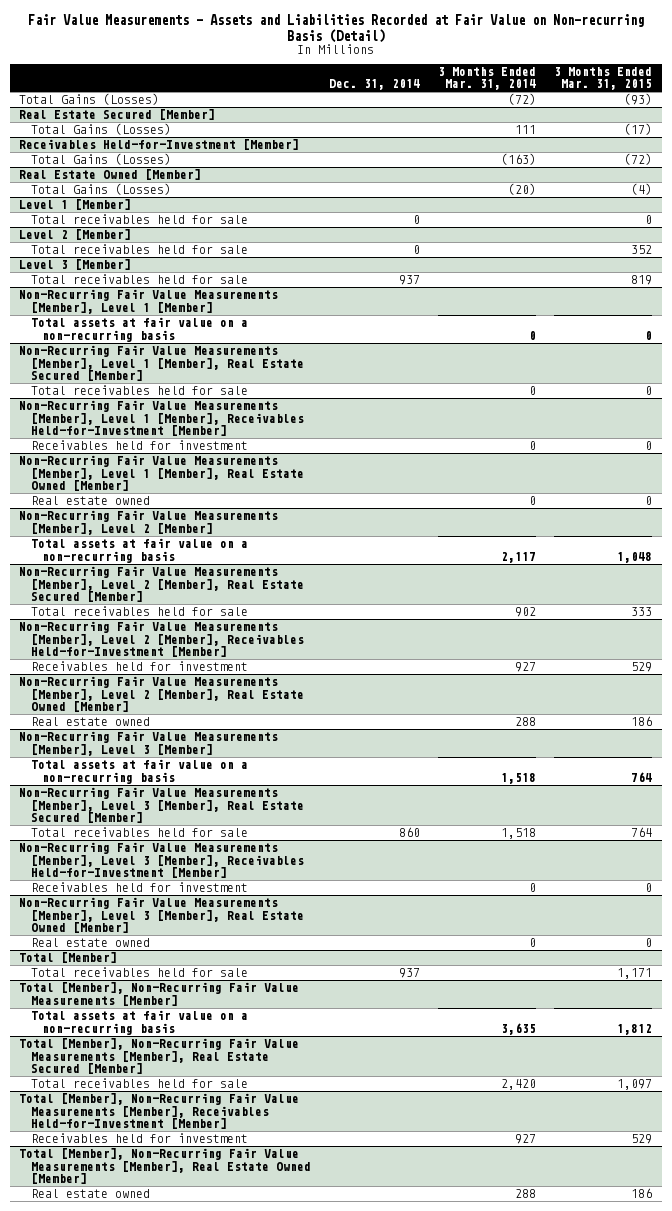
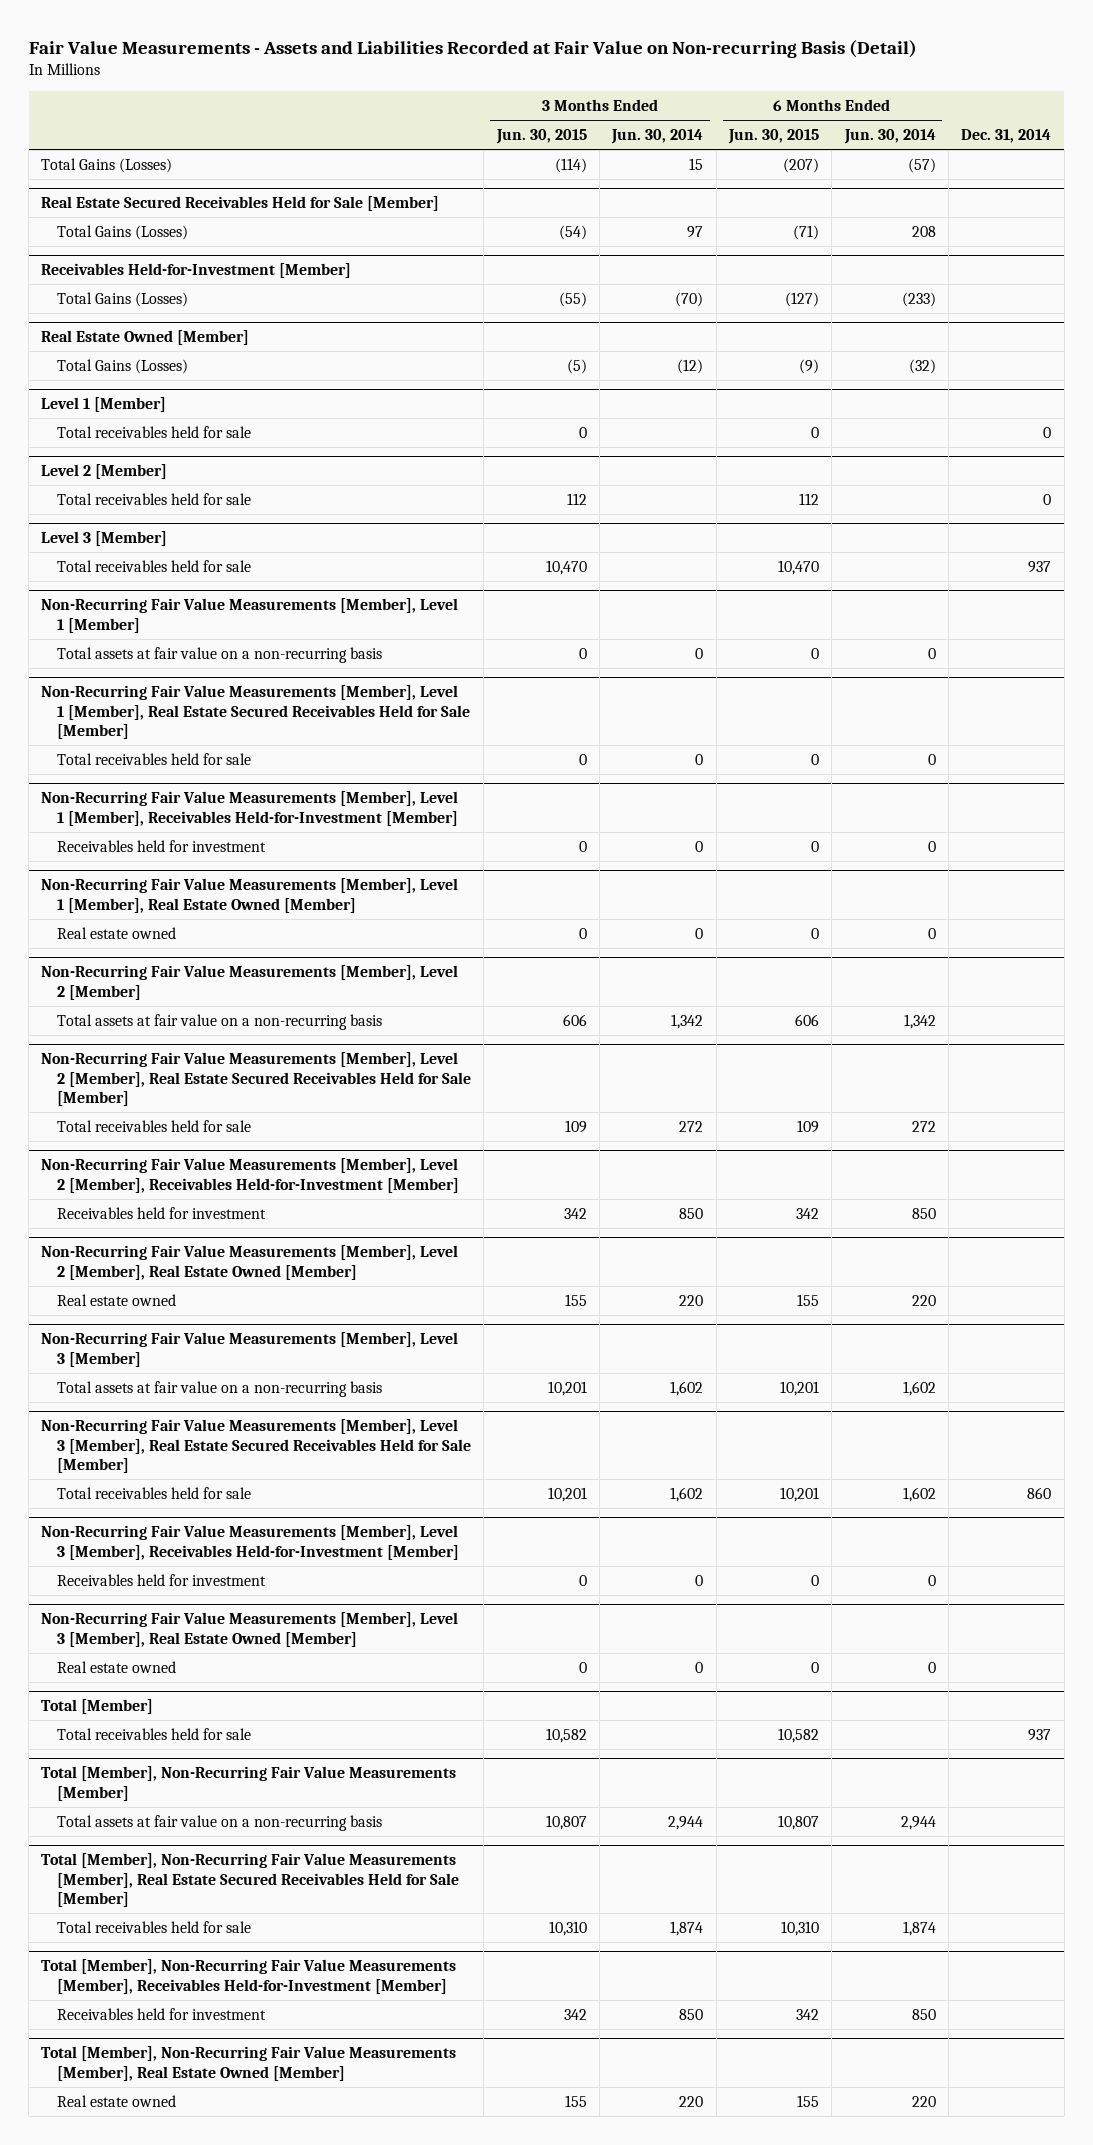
- | Dec. 31, 2014 | 3 Months Ended Mar. 31, 2014 | 3 Months Ended Mar. 31, 2015
+ | 3 Months Ended Jun. 30, 2015 | 3 Months Ended Jun. 30, 2014 | 6 Months Ended Jun. 30, 2015 | 6 Months Ended Jun. 30, 2014 | Dec. 31, 2014
- Real Estate Secured [Member]
+ Real Estate Secured Receivables Held for Sale [Member]
- Non-Recurring Fair Value Measurements [Member], Level 1 [Member], Real Estate Secured [Member]
+ Non-Recurring Fair Value Measurements [Member], Level 1 [Member], Real Estate Secured Receivables Held for Sale [Member]
- Non-Recurring Fair Value Measurements [Member], Level 2 [Member], Real Estate Secured [Member]
+ Non-Recurring Fair Value Measurements [Member], Level 2 [Member], Real Estate Secured Receivables Held for Sale [Member]
- Non-Recurring Fair Value Measurements [Member], Level 3 [Member], Real Estate Secured [Member]
+ Non-Recurring Fair Value Measurements [Member], Level 3 [Member], Real Estate Secured Receivables Held for Sale [Member]
- Total [Member], Non-Recurring Fair Value Measurements [Member], Real Estate Secured [Member]
+ Total [Member], Non-Recurring Fair Value Measurements [Member], Real Estate Secured Receivables Held for Sale [Member]

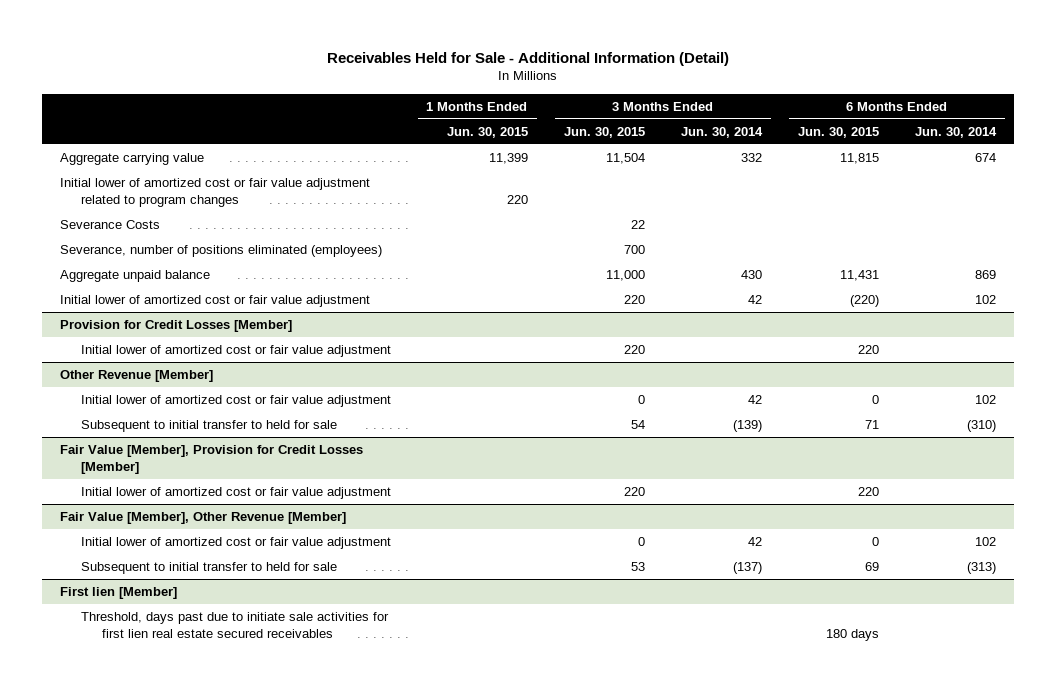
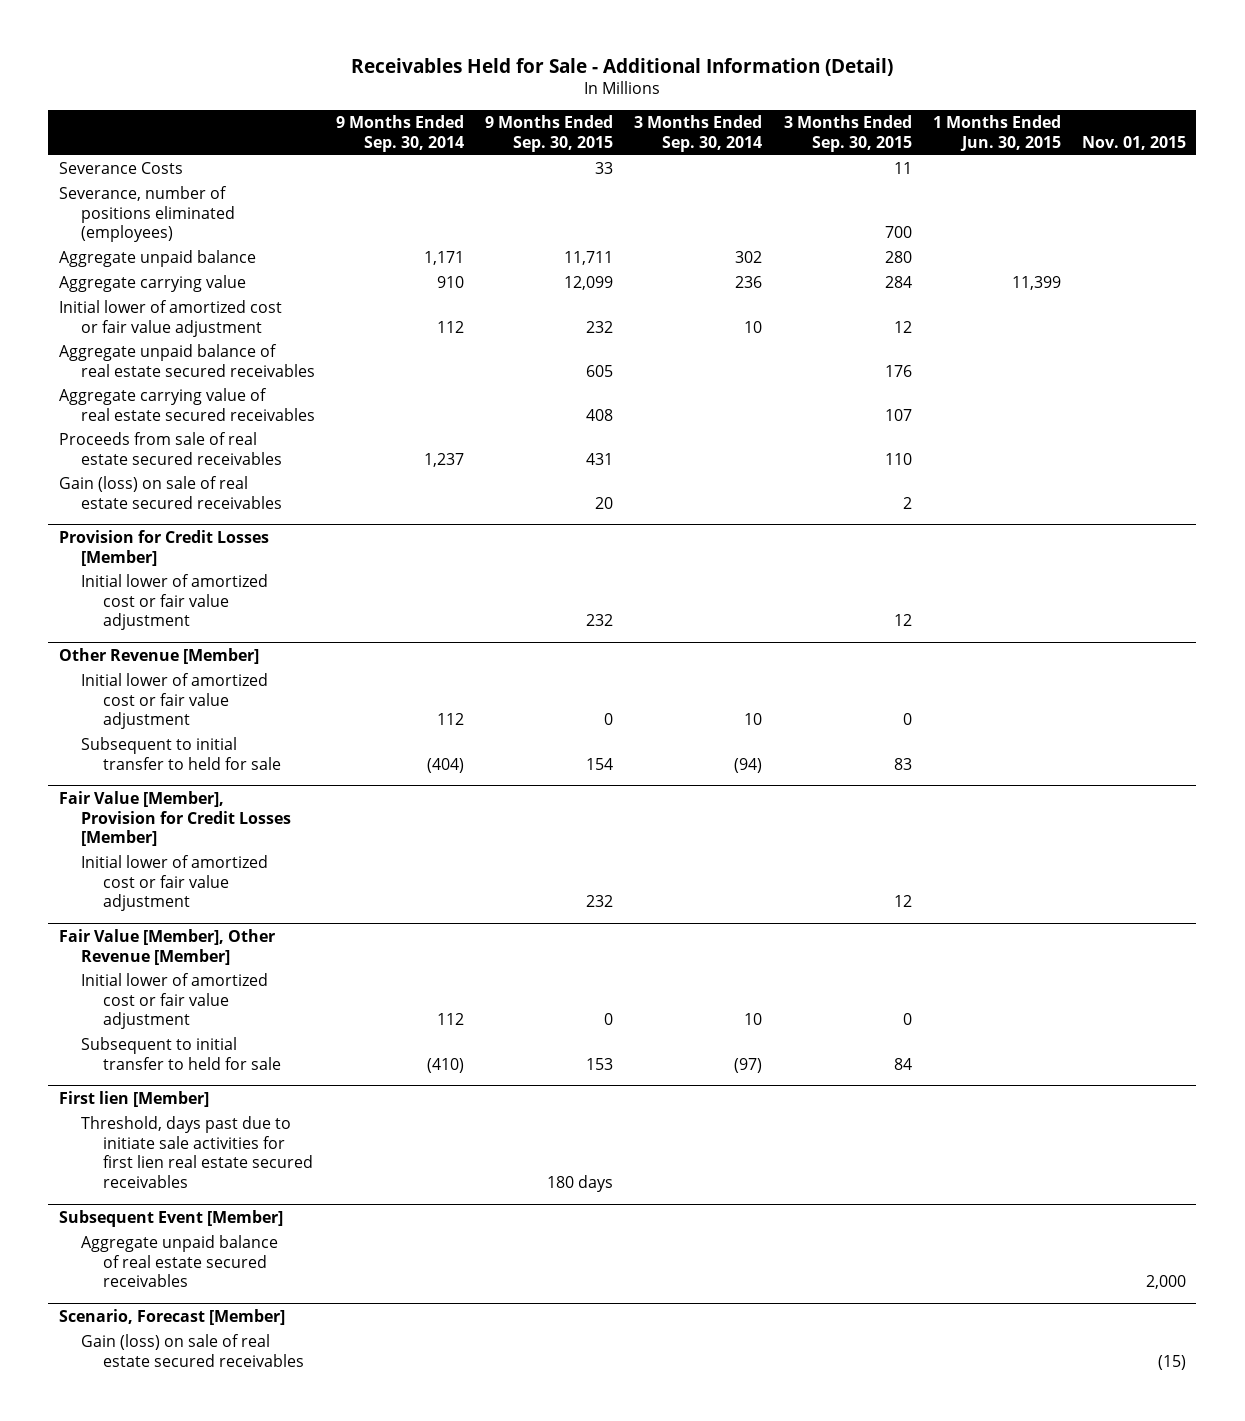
- | 1 Months Ended Jun. 30, 2015 | 3 Months Ended Jun. 30, 2015 | 3 Months Ended Jun. 30, 2014 | 6 Months Ended Jun. 30, 2015 | 6 Months Ended Jun. 30, 2014
+ | 9 Months Ended Sep. 30, 2014 | 9 Months Ended Sep. 30, 2015 | 3 Months Ended Sep. 30, 2014 | 3 Months Ended Sep. 30, 2015 | 1 Months Ended Jun. 30, 2015 | Nov. 01, 2015
- Initial lower of amortized cost or fair value adjustment related to program changes | 220 | | | |
moved down: Aggregate carrying value | 910 | 12,099 | 236 | 284 | 11,399 |
+ Aggregate unpaid balance of real estate secured receivables | | 605 | | 176 | |
+ Aggregate carrying value of real estate secured receivables | | 408 | | 107 | |
+ Proceeds from sale of real estate secured receivables | 1,237 | 431 | | 110 | |
+ Gain (loss) on sale of real estate secured receivables | | 20 | | 2 | |
+ Subsequent Event [Member]
+ Aggregate unpaid balance of real estate secured receivables | | | | | | 2,000
+ Scenario, Forecast [Member]
+ Gain (loss) on sale of real estate secured receivables | | | | | | (15)

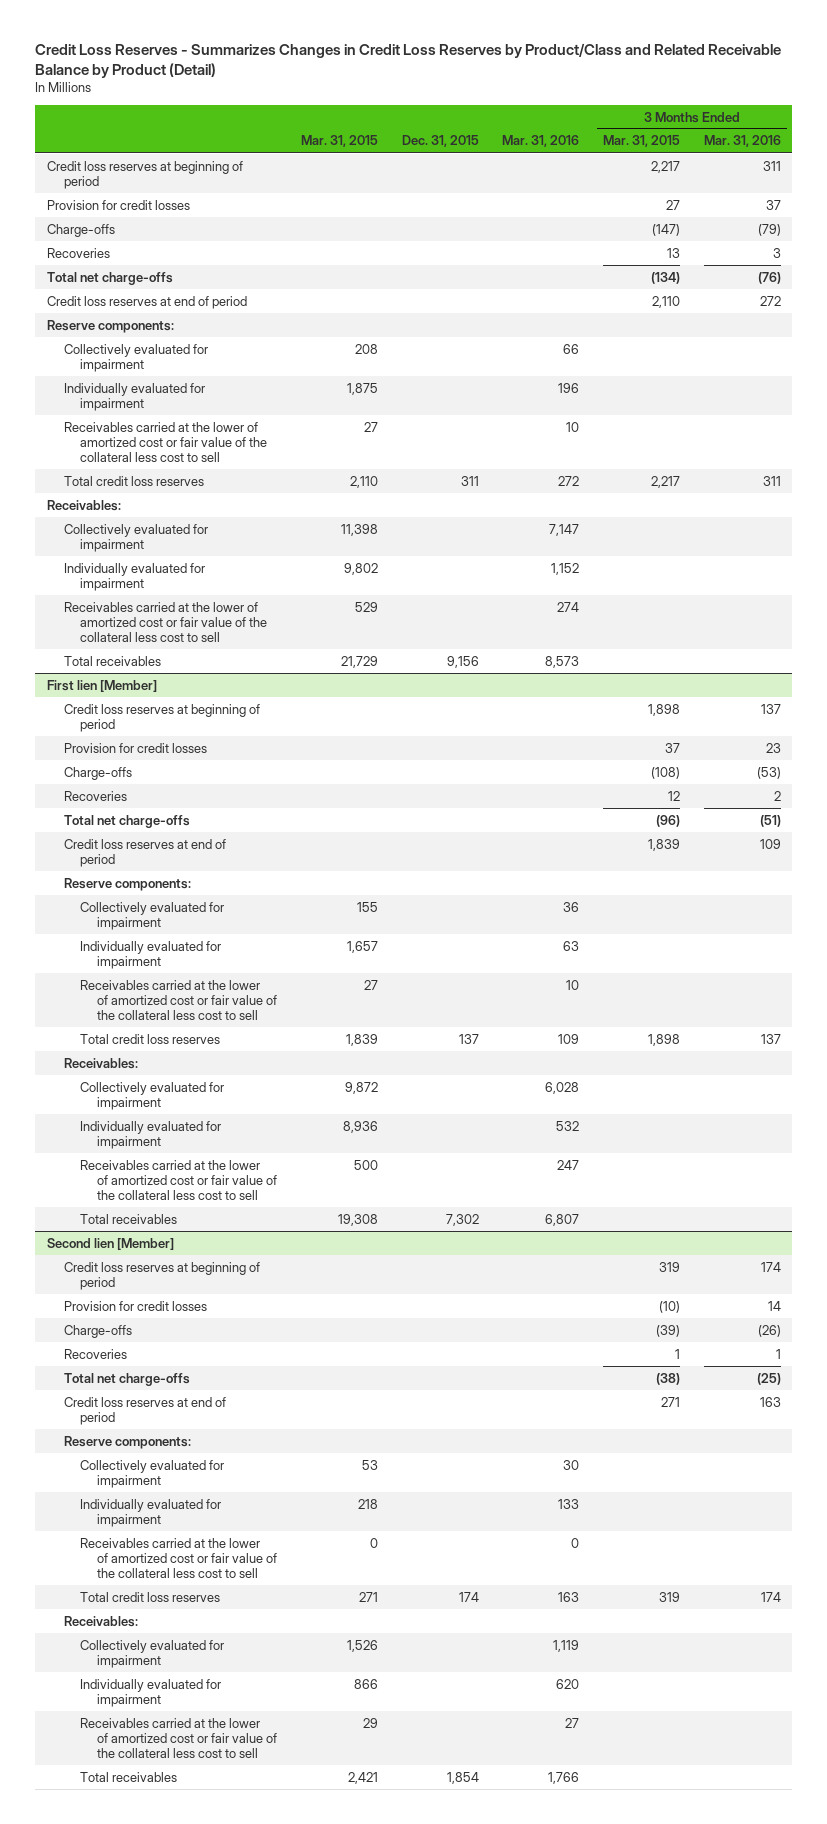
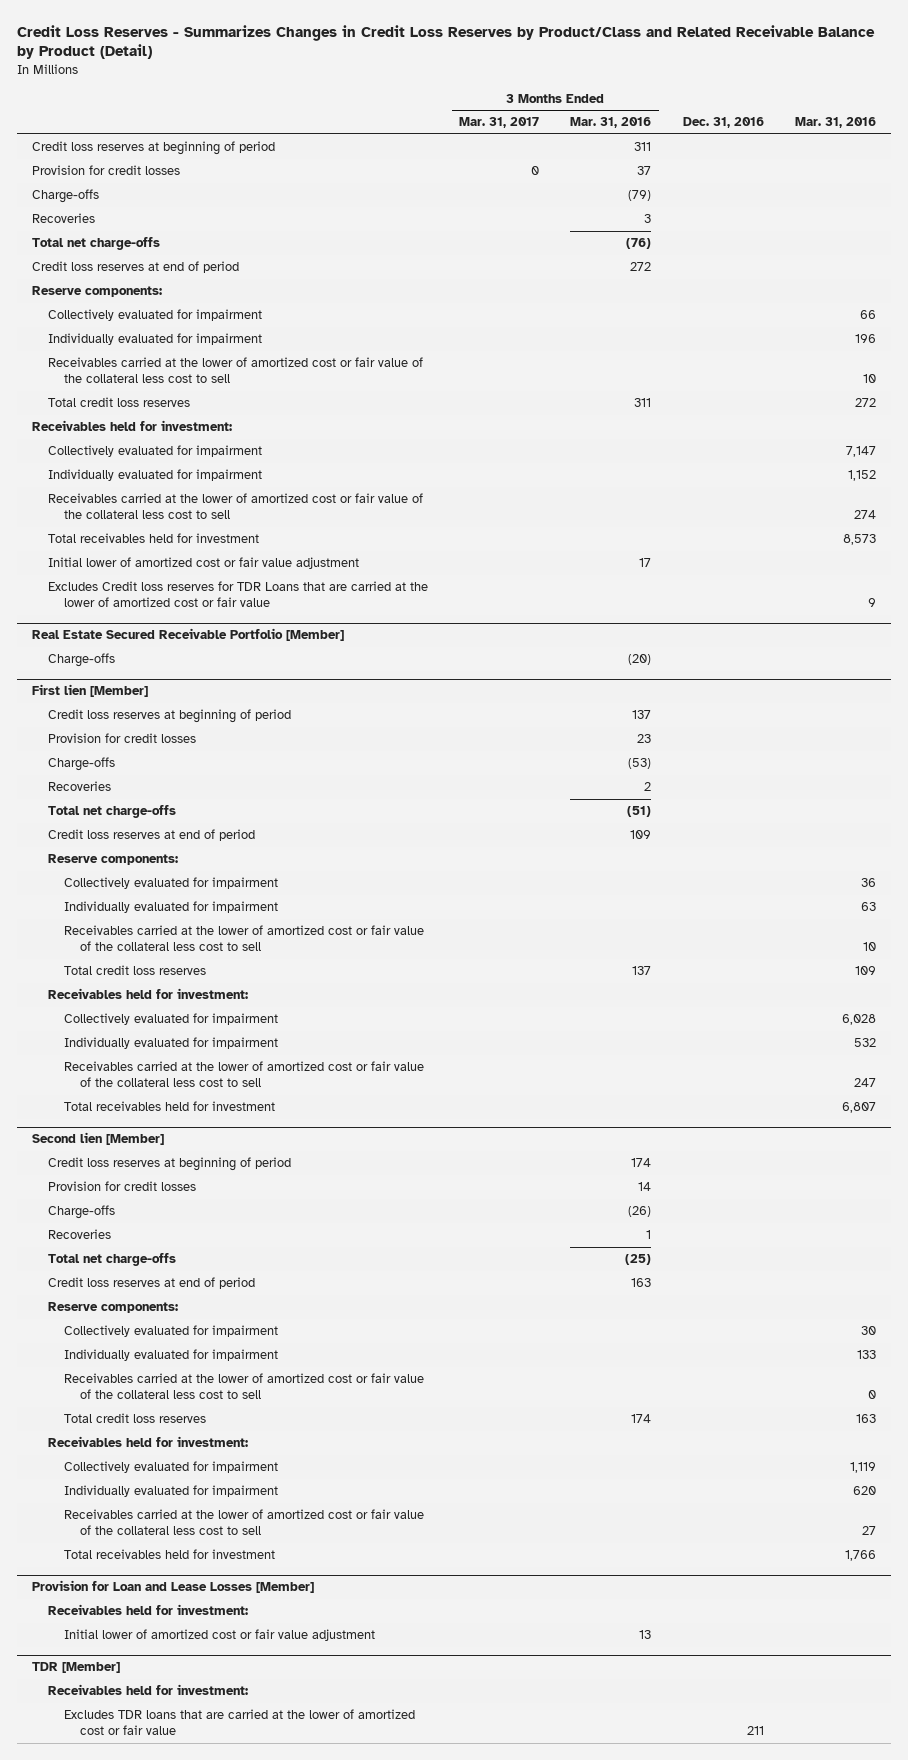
- | Mar. 31, 2015 | Dec. 31, 2015 | Mar. 31, 2016 | 3 Months Ended Mar. 31, 2015 | 3 Months Ended Mar. 31, 2016
+ | 3 Months Ended Mar. 31, 2017 | 3 Months Ended Mar. 31, 2016 | Dec. 31, 2016 | Mar. 31, 2016
- Receivables:
+ Receivables held for investment:
- Total receivables | 21,729 | 9,156 | 8,573 | |
+ Total receivables held for investment | | | | 8,573
+ Initial lower of amortized cost or fair value adjustment | | 17 | |
+ Excludes Credit loss reserves for TDR Loans that are carried at the lower of amortized cost or fair value | | | | 9
+ Real Estate Secured Receivable Portfolio [Member]
+ Charge-offs | | (20) | |
@ First lien [Member]
- Receivables:
+ Receivables held for investment:
- Total receivables | 19,308 | 7,302 | 6,807 | |
+ Total receivables held for investment | | | | 6,807
@ Second lien [Member]
- Receivables:
+ Receivables held for investment:
- Total receivables | 2,421 | 1,854 | 1,766 | |
+ Total receivables held for investment | | | | 1,766
+ Provision for Loan and Lease Losses [Member]
+ Receivables held for investment:
+ Initial lower of amortized cost or fair value adjustment | | 13 | |
+ TDR [Member]
+ Receivables held for investment:
+ Excludes TDR loans that are carried at the lower of amortized cost or fair value | | | 211 |

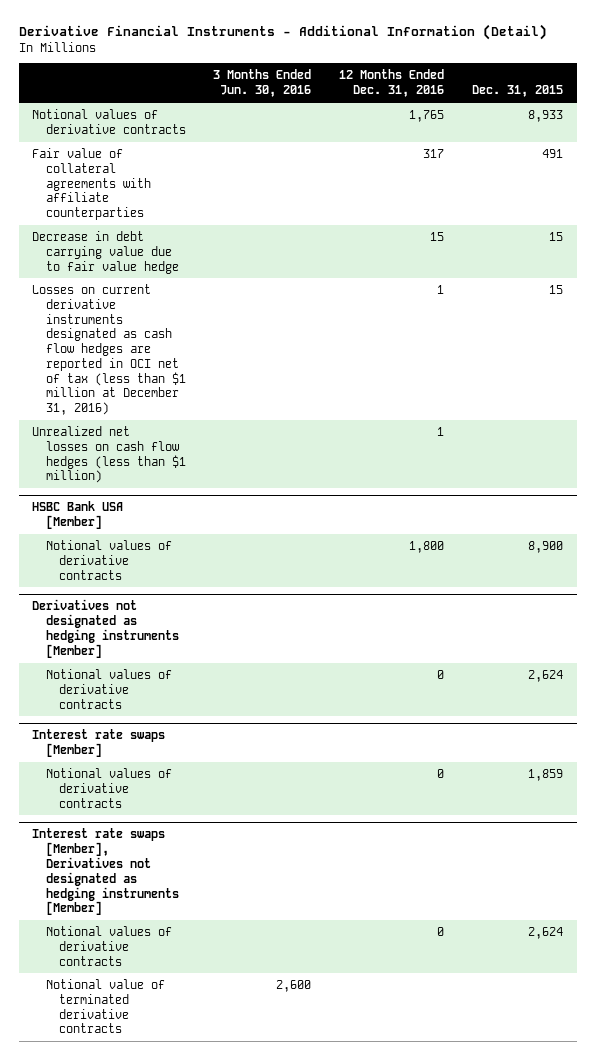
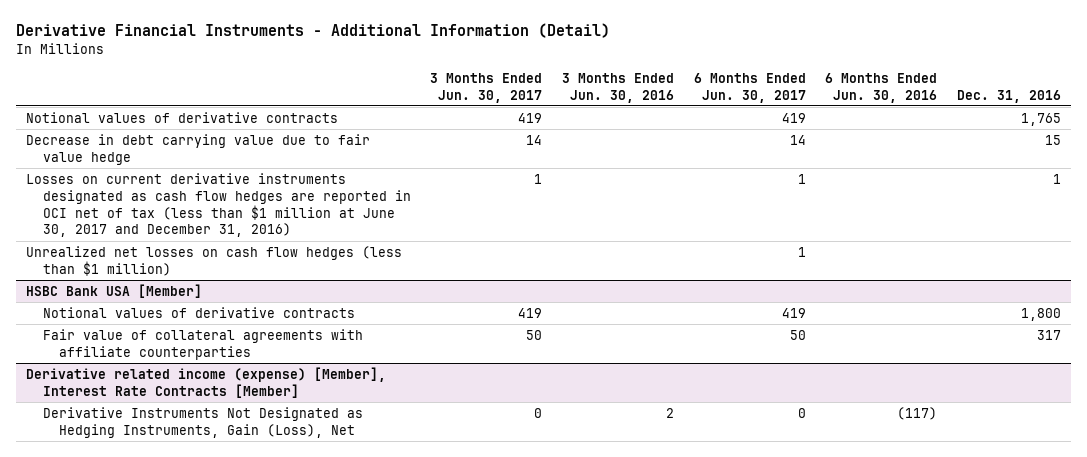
- | 3 Months Ended Jun. 30, 2016 | 12 Months Ended Dec. 31, 2016 | Dec. 31, 2015
+ | 3 Months Ended Jun. 30, 2017 | 3 Months Ended Jun. 30, 2016 | 6 Months Ended Jun. 30, 2017 | 6 Months Ended Jun. 30, 2016 | Dec. 31, 2016
- Fair value of collateral agreements with affiliate counterparties | | 317 | 491
- Losses on current derivative instruments designated as cash flow hedges are reported in OCI net of tax (less than $1 million at December 31, 2016) | | 1 | 15
+ Losses on current derivative instruments designated as cash flow hedges are reported in OCI net of tax (less than $1 million at June 30, 2017 and December 31, 2016) | 1 | | 1 | | 1
- Derivatives not designated as hedging instruments [Member]
- Notional values of derivative contracts | | 0 | 2,624
- Interest rate swaps [Member]
- Notional values of derivative contracts | | 0 | 1,859
- Interest rate swaps [Member], Derivatives not designated as hedging instruments [Member]
- Notional values of derivative contracts | | 0 | 2,624
- Notional value of terminated derivative contracts | 2,600 | |
@ HSBC Bank USA [Member]
+ Fair value of collateral agreements with affiliate counterparties | 50 | | 50 | | 317
+ Derivative related income (expense) [Member], Interest Rate Contracts [Member]
+ Derivative Instruments Not Designated as Hedging Instruments, Gain (Loss), Net | 0 | 2 | 0 | (117) |

